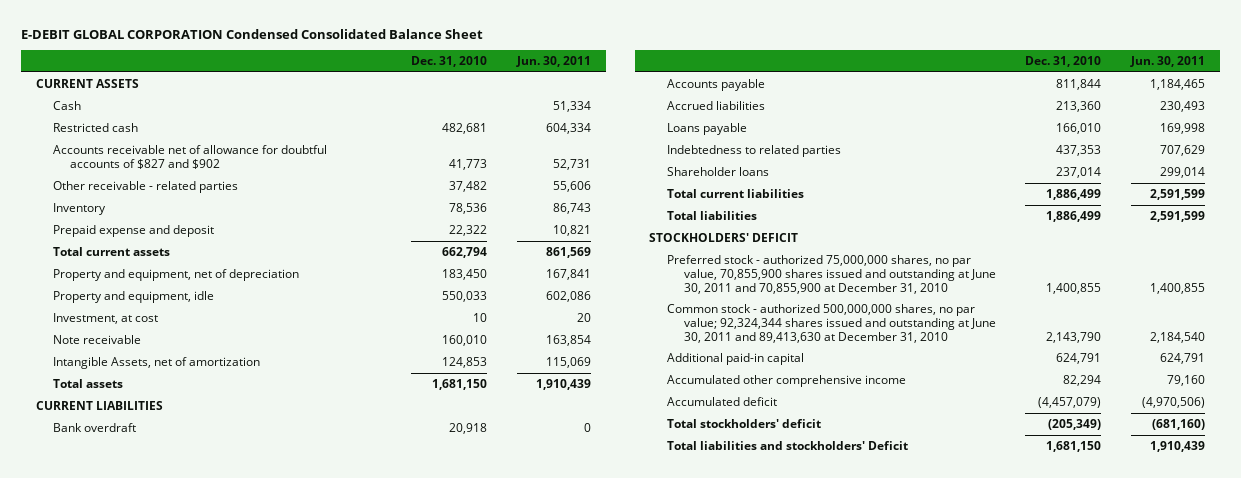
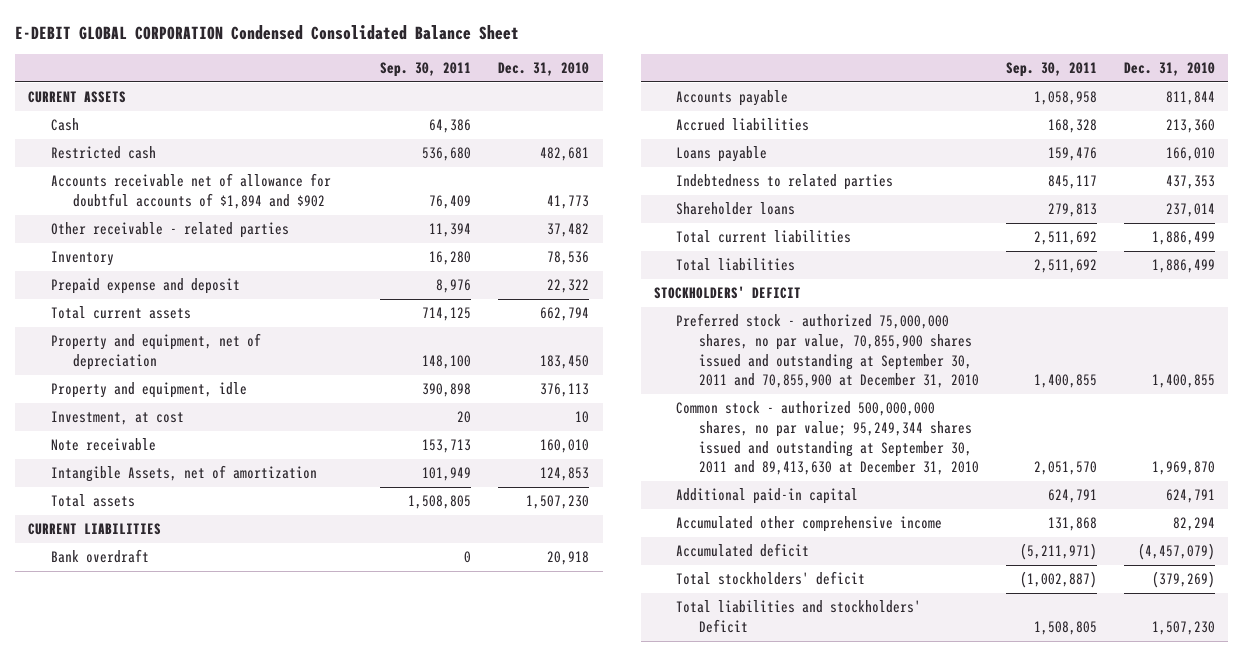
- | Dec. 31, 2010 | Jun. 30, 2011
+ | Sep. 30, 2011 | Dec. 31, 2010
- Accounts receivable net of allowance for doubtful accounts of $827 and $902 | 41,773 | 52,731
+ Accounts receivable net of allowance for doubtful accounts of $1,894 and $902 | 76,409 | 41,773
- Property and equipment, idle | 550,033 | 602,086
+ Property and equipment, idle | 390,898 | 376,113
- Total assets | 1,681,150 | 1,910,439
+ Total assets | 1,508,805 | 1,507,230
- Preferred stock - authorized 75,000,000 shares, no par value, 70,855,900 shares issued and outstanding at June 30, 2011 and 70,855,900 at December 31, 2010 | 1,400,855 | 1,400,855
- Common stock - authorized 500,000,000 shares, no par value; 92,324,344 shares issued and outstanding at June 30, 2011 and 89,413,630 at December 31, 2010 | 2,143,790 | 2,184,540
+ Preferred stock - authorized 75,000,000 shares, no par value, 70,855,900 shares issued and outstanding at September 30, 2011 and 70,855,900 at December 31, 2010 | 1,400,855 | 1,400,855
+ Common stock - authorized 500,000,000 shares, no par value; 95,249,344 shares issued and outstanding at September 30, 2011 and 89,413,630 at December 31, 2010 | 2,051,570 | 1,969,870
- Total stockholders' deficit | (205,349) | (681,160)
- Total liabilities and stockholders' Deficit | 1,681,150 | 1,910,439
+ Total stockholders' deficit | (1,002,887) | (379,269)
+ Total liabilities and stockholders' Deficit | 1,508,805 | 1,507,230

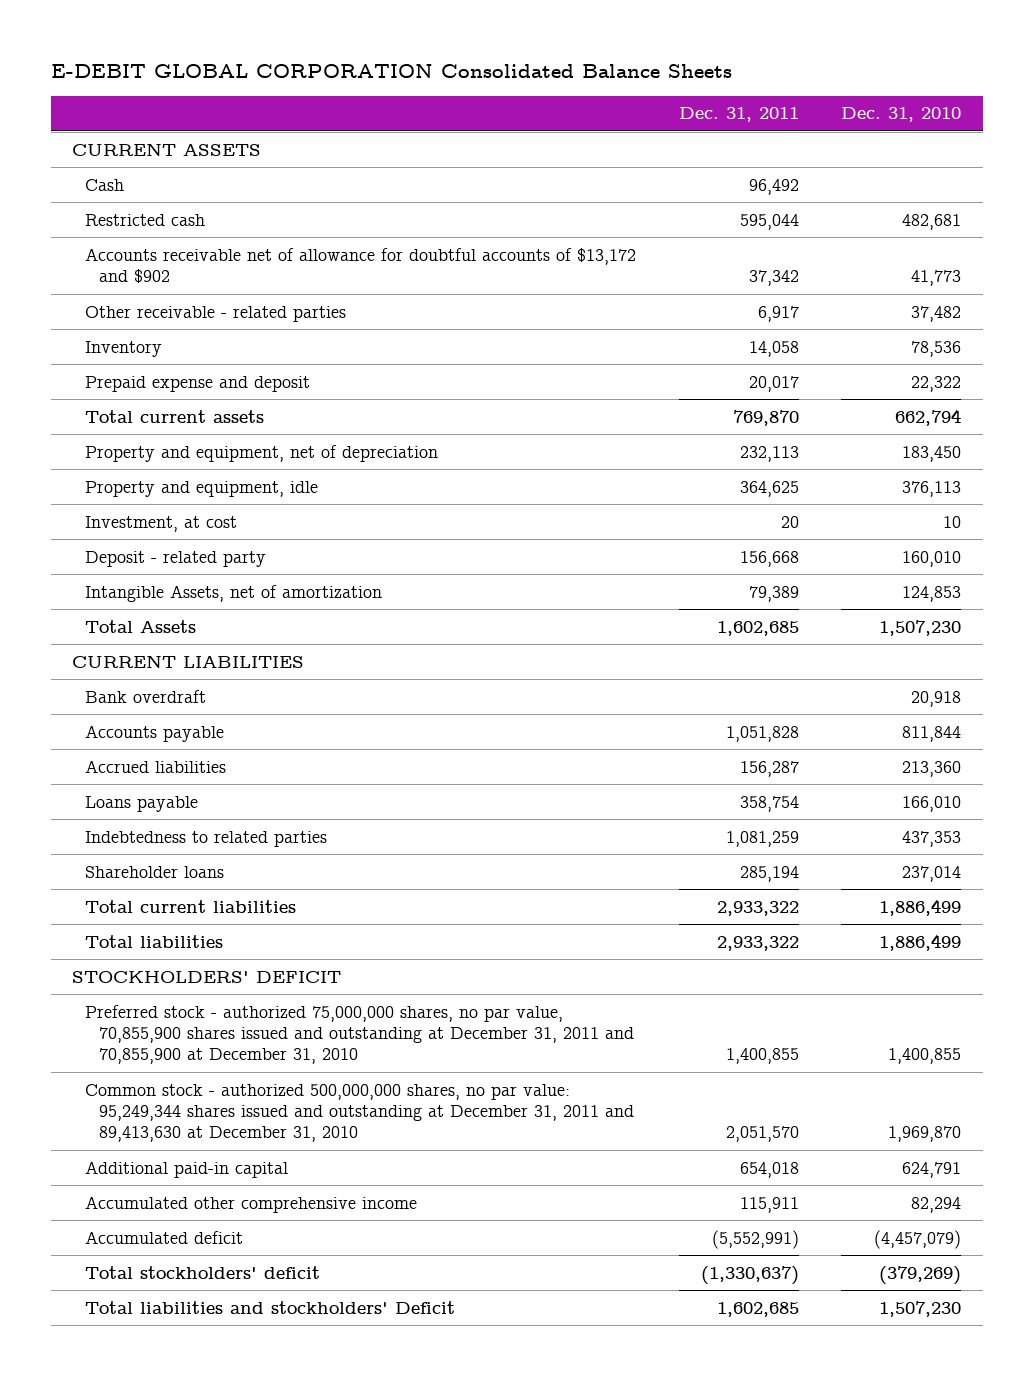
- E-DEBIT GLOBAL CORPORATION Condensed Consolidated Balance Sheet
+ E-DEBIT GLOBAL CORPORATION Consolidated Balance Sheets
- | Sep. 30, 2011 | Dec. 31, 2010
+ | Dec. 31, 2011 | Dec. 31, 2010
- Accounts receivable net of allowance for doubtful accounts of $1,894 and $902 | 76,409 | 41,773
+ Accounts receivable net of allowance for doubtful accounts of $13,172 and $902 | 37,342 | 41,773
- Note receivable | 153,713 | 160,010
+ Deposit - related party | 156,668 | 160,010
- Total assets | 1,508,805 | 1,507,230
+ Total Assets | 1,602,685 | 1,507,230
- Preferred stock - authorized 75,000,000 shares, no par value, 70,855,900 shares issued and outstanding at September 30, 2011 and 70,855,900 at December 31, 2010 | 1,400,855 | 1,400,855
- Common stock - authorized 500,000,000 shares, no par value; 95,249,344 shares issued and outstanding at September 30, 2011 and 89,413,630 at December 31, 2010 | 2,051,570 | 1,969,870
+ Preferred stock - authorized 75,000,000 shares, no par value, 70,855,900 shares issued and outstanding at December 31, 2011 and 70,855,900 at December 31, 2010 | 1,400,855 | 1,400,855
+ Common stock - authorized 500,000,000 shares, no par value: 95,249,344 shares issued and outstanding at December 31, 2011 and 89,413,630 at December 31, 2010 | 2,051,570 | 1,969,870

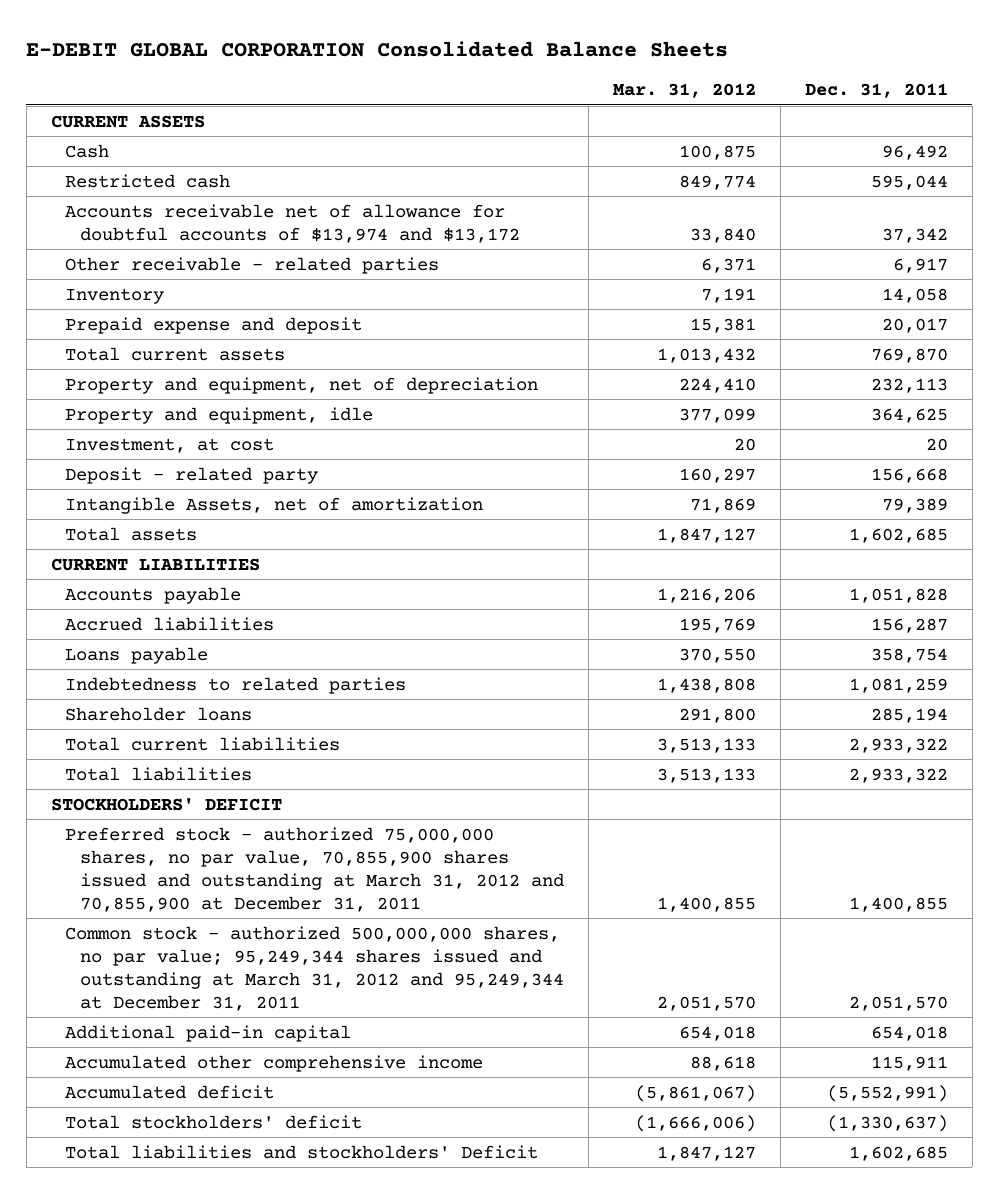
- | Dec. 31, 2011 | Dec. 31, 2010
+ | Mar. 31, 2012 | Dec. 31, 2011
- Accounts receivable net of allowance for doubtful accounts of $13,172 and $902 | 37,342 | 41,773
+ Accounts receivable net of allowance for doubtful accounts of $13,974 and $13,172 | 33,840 | 37,342
- Total Assets | 1,602,685 | 1,507,230
+ Total assets | 1,847,127 | 1,602,685
- Bank overdraft | | 20,918
- Preferred stock - authorized 75,000,000 shares, no par value, 70,855,900 shares issued and outstanding at December 31, 2011 and 70,855,900 at December 31, 2010 | 1,400,855 | 1,400,855
- Common stock - authorized 500,000,000 shares, no par value: 95,249,344 shares issued and outstanding at December 31, 2011 and 89,413,630 at December 31, 2010 | 2,051,570 | 1,969,870
+ Preferred stock - authorized 75,000,000 shares, no par value, 70,855,900 shares issued and outstanding at March 31, 2012 and 70,855,900 at December 31, 2011 | 1,400,855 | 1,400,855
+ Common stock - authorized 500,000,000 shares, no par value; 95,249,344 shares issued and outstanding at March 31, 2012 and 95,249,344 at December 31, 2011 | 2,051,570 | 2,051,570

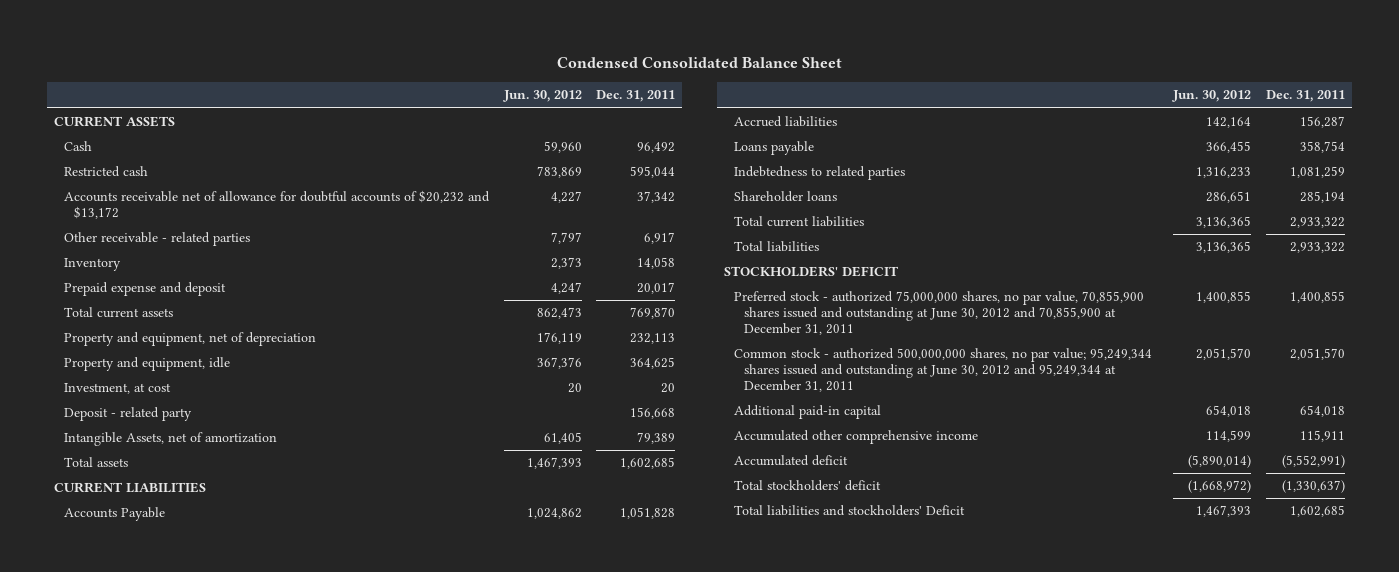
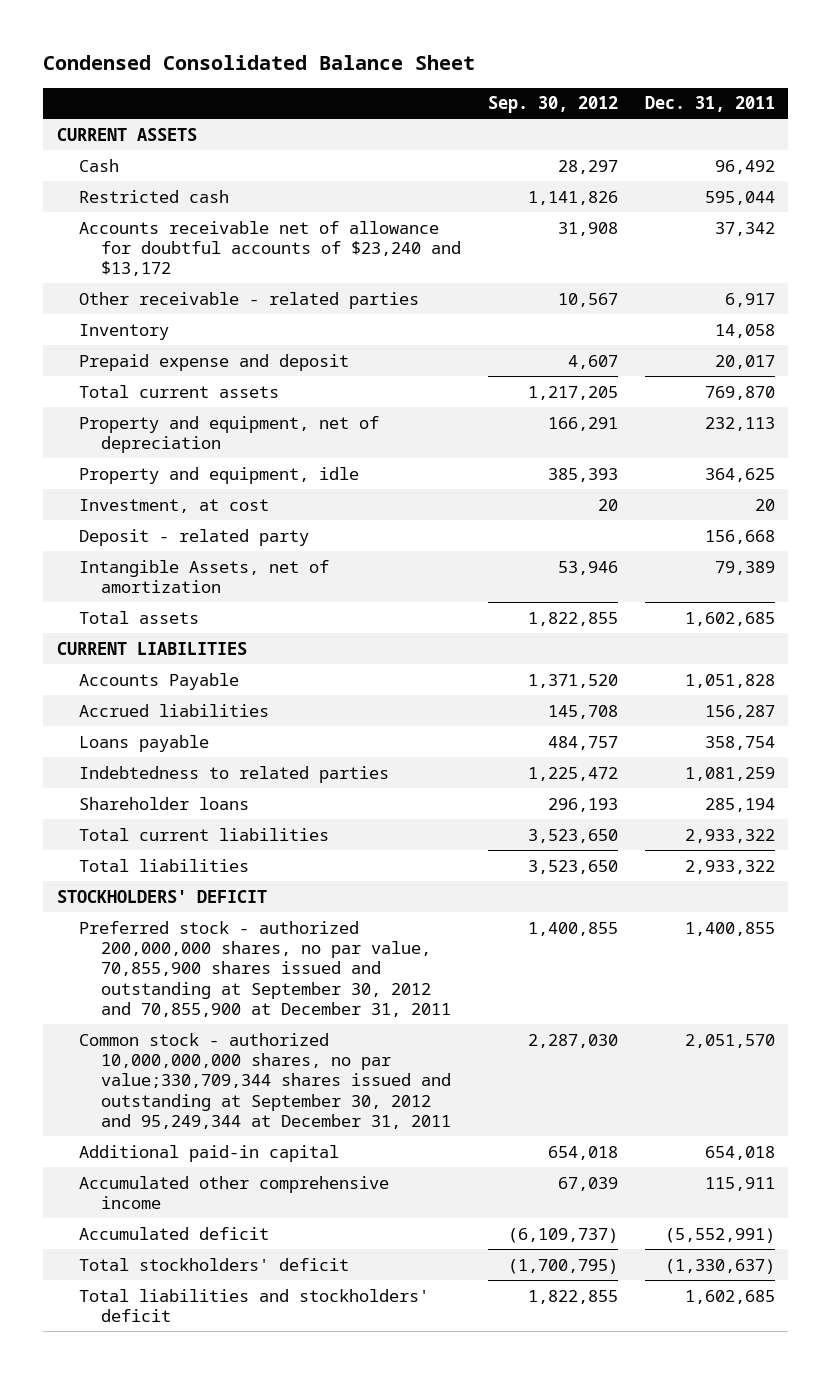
- | Jun. 30, 2012 | Dec. 31, 2011
+ | Sep. 30, 2012 | Dec. 31, 2011
- Accounts receivable net of allowance for doubtful accounts of $20,232 and $13,172 | 4,227 | 37,342
+ Accounts receivable net of allowance for doubtful accounts of $23,240 and $13,172 | 31,908 | 37,342
- Preferred stock - authorized 75,000,000 shares, no par value, 70,855,900 shares issued and outstanding at June 30, 2012 and 70,855,900 at December 31, 2011 | 1,400,855 | 1,400,855
- Common stock - authorized 500,000,000 shares, no par value; 95,249,344 shares issued and outstanding at June 30, 2012 and 95,249,344 at December 31, 2011 | 2,051,570 | 2,051,570
+ Preferred stock - authorized 200,000,000 shares, no par value, 70,855,900 shares issued and outstanding at September 30, 2012 and 70,855,900 at December 31, 2011 | 1,400,855 | 1,400,855
+ Common stock - authorized 10,000,000,000 shares, no par value;330,709,344 shares issued and outstanding at September 30, 2012 and 95,249,344 at December 31, 2011 | 2,287,030 | 2,051,570
- Total liabilities and stockholders' Deficit | 1,467,393 | 1,602,685
+ Total liabilities and stockholders' deficit | 1,822,855 | 1,602,685

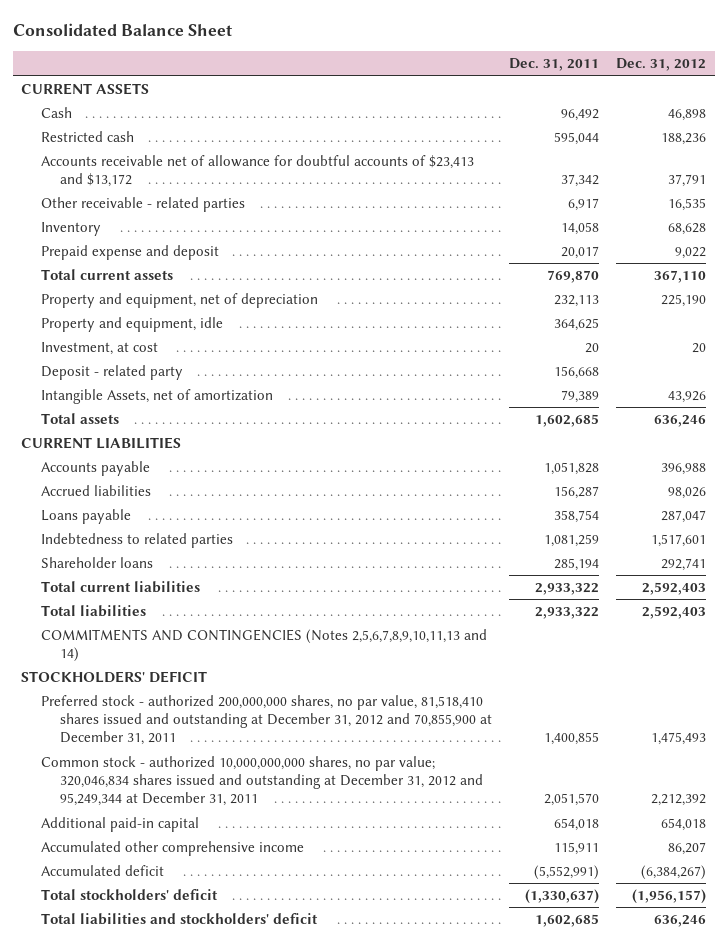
- Condensed Consolidated Balance Sheet
+ Consolidated Balance Sheet
- | Sep. 30, 2012 | Dec. 31, 2011
+ | Dec. 31, 2011 | Dec. 31, 2012
- Accounts receivable net of allowance for doubtful accounts of $23,240 and $13,172 | 31,908 | 37,342
+ Accounts receivable net of allowance for doubtful accounts of $23,413 and $13,172 | 37,342 | 37,791
- Accounts Payable | 1,371,520 | 1,051,828
+ Accounts payable | 1,051,828 | 396,988
+ COMMITMENTS AND CONTINGENCIES (Notes 2,5,6,7,8,9,10,11,13 and 14)
- Preferred stock - authorized 200,000,000 shares, no par value, 70,855,900 shares issued and outstanding at September 30, 2012 and 70,855,900 at December 31, 2011 | 1,400,855 | 1,400,855
- Common stock - authorized 10,000,000,000 shares, no par value;330,709,344 shares issued and outstanding at September 30, 2012 and 95,249,344 at December 31, 2011 | 2,287,030 | 2,051,570
+ Preferred stock - authorized 200,000,000 shares, no par value, 81,518,410 shares issued and outstanding at December 31, 2012 and 70,855,900 at December 31, 2011 | 1,400,855 | 1,475,493
+ Common stock - authorized 10,000,000,000 shares, no par value; 320,046,834 shares issued and outstanding at December 31, 2012 and 95,249,344 at December 31, 2011 | 2,051,570 | 2,212,392

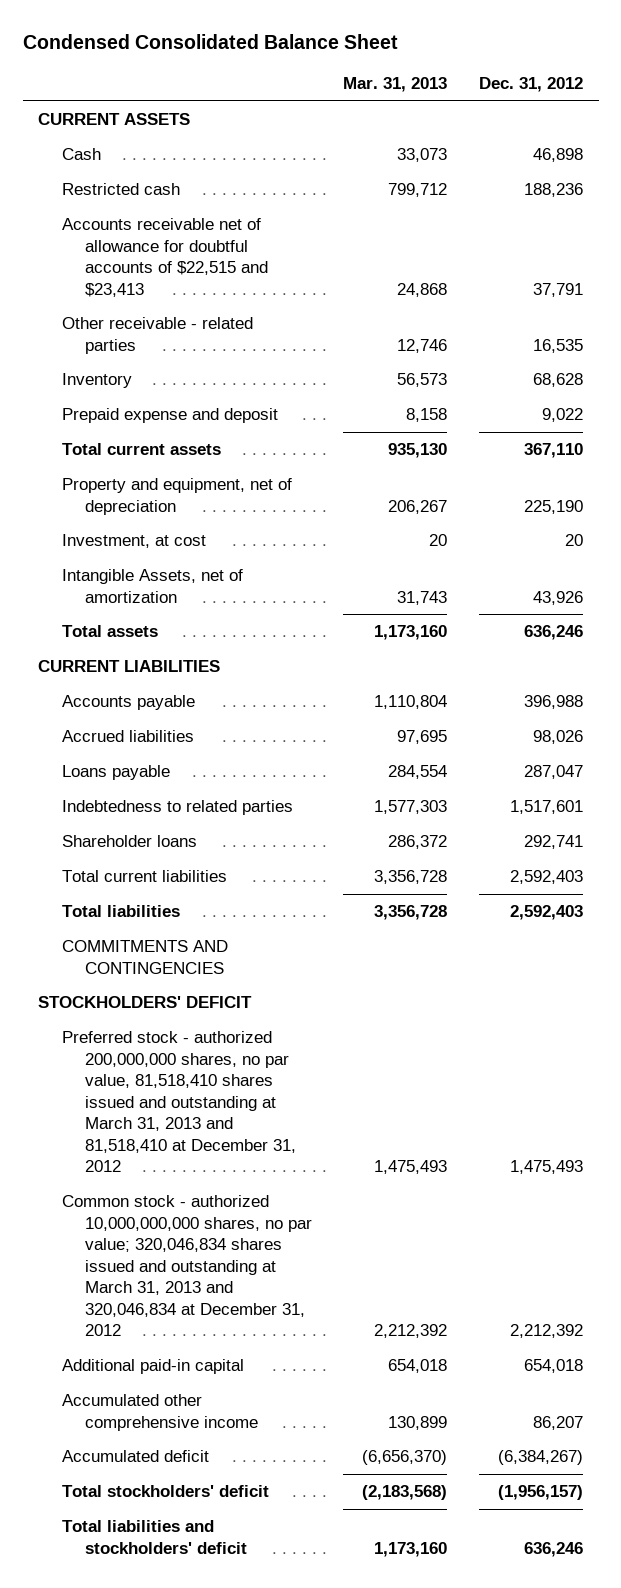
- Consolidated Balance Sheet
+ Condensed Consolidated Balance Sheet
- | Dec. 31, 2011 | Dec. 31, 2012
+ | Mar. 31, 2013 | Dec. 31, 2012
- Accounts receivable net of allowance for doubtful accounts of $23,413 and $13,172 | 37,342 | 37,791
+ Accounts receivable net of allowance for doubtful accounts of $22,515 and $23,413 | 24,868 | 37,791
- Property and equipment, idle | 364,625 |
- Deposit - related party | 156,668 |
- COMMITMENTS AND CONTINGENCIES (Notes 2,5,6,7,8,9,10,11,13 and 14)
+ COMMITMENTS AND CONTINGENCIES
- Preferred stock - authorized 200,000,000 shares, no par value, 81,518,410 shares issued and outstanding at December 31, 2012 and 70,855,900 at December 31, 2011 | 1,400,855 | 1,475,493
- Common stock - authorized 10,000,000,000 shares, no par value; 320,046,834 shares issued and outstanding at December 31, 2012 and 95,249,344 at December 31, 2011 | 2,051,570 | 2,212,392
+ Preferred stock - authorized 200,000,000 shares, no par value, 81,518,410 shares issued and outstanding at March 31, 2013 and 81,518,410 at December 31, 2012 | 1,475,493 | 1,475,493
+ Common stock - authorized 10,000,000,000 shares, no par value; 320,046,834 shares issued and outstanding at March 31, 2013 and 320,046,834 at December 31, 2012 | 2,212,392 | 2,212,392

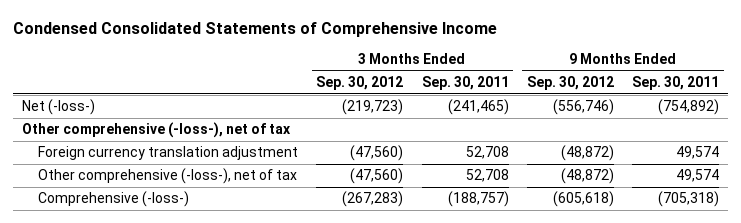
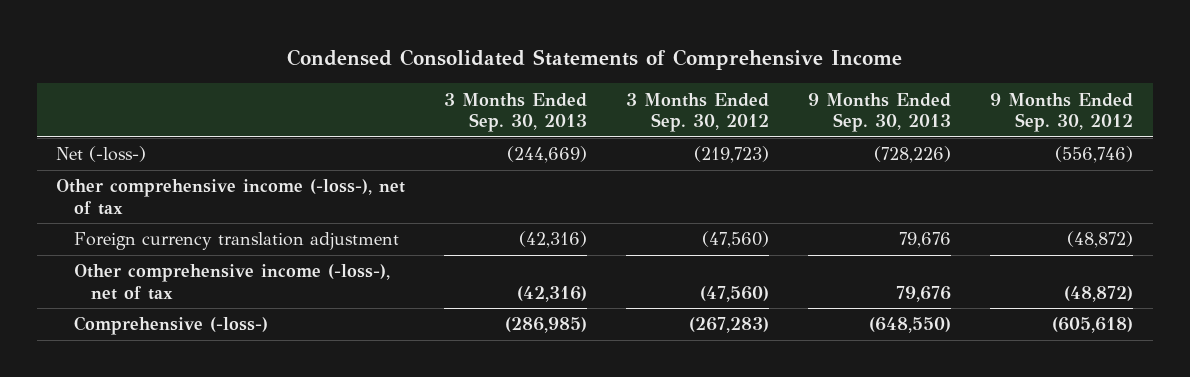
- | 3 Months Ended Sep. 30, 2012 | 3 Months Ended Sep. 30, 2011 | 9 Months Ended Sep. 30, 2012 | 9 Months Ended Sep. 30, 2011
+ | 3 Months Ended Sep. 30, 2013 | 3 Months Ended Sep. 30, 2012 | 9 Months Ended Sep. 30, 2013 | 9 Months Ended Sep. 30, 2012
- Other comprehensive (-loss-), net of tax
+ Other comprehensive income (-loss-), net of tax
- Other comprehensive (-loss-), net of tax | (47,560) | 52,708 | (48,872) | 49,574
+ Other comprehensive income (-loss-), net of tax | (42,316) | (47,560) | 79,676 | (48,872)

